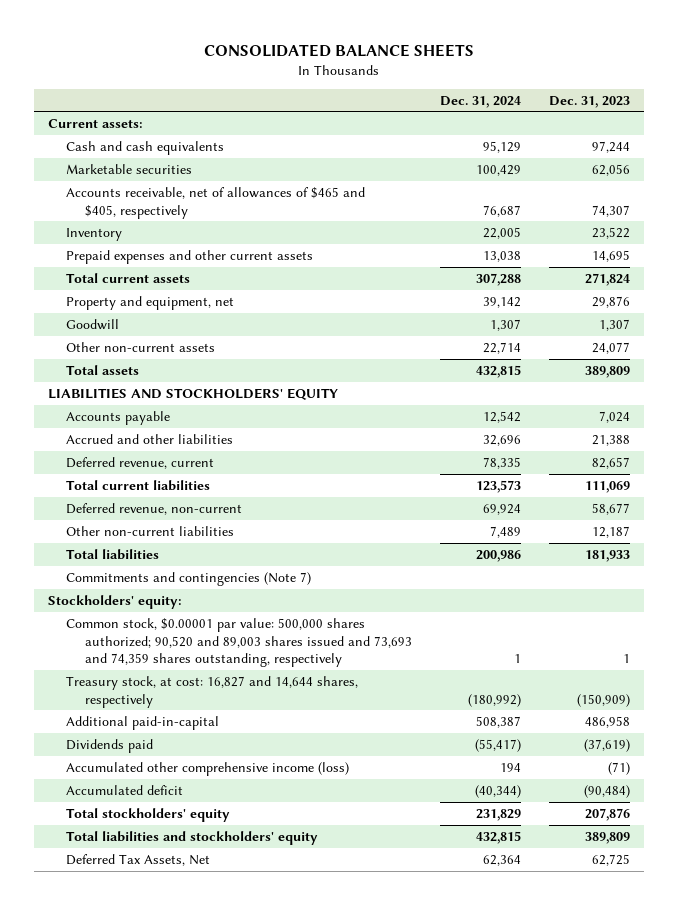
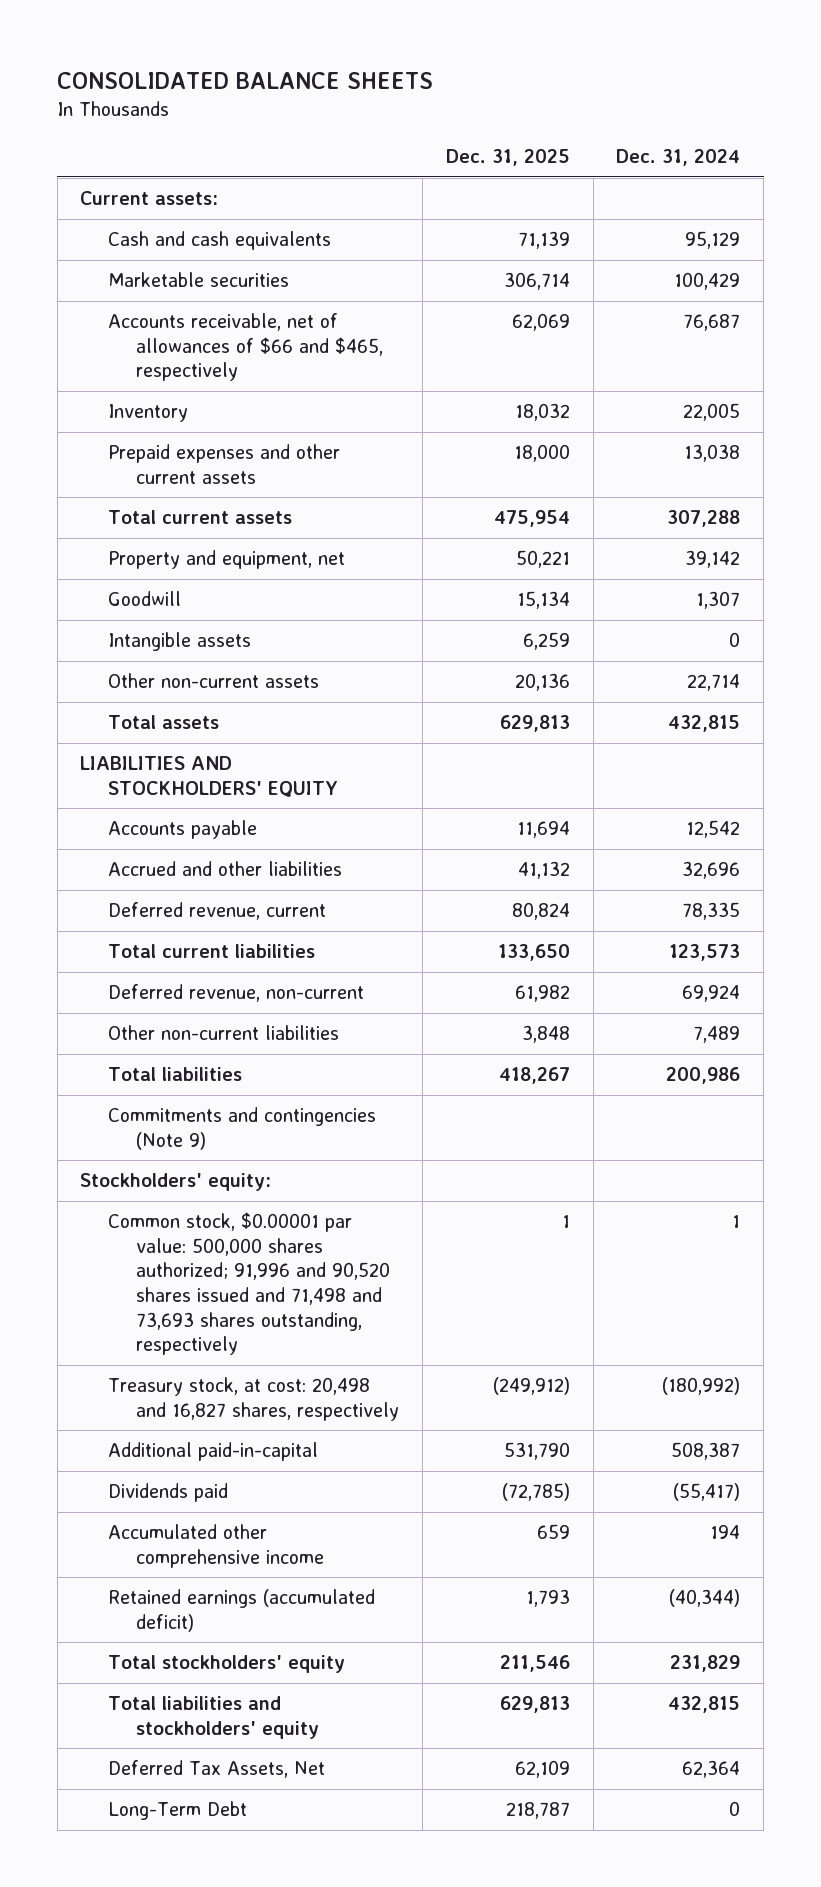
- | Dec. 31, 2024 | Dec. 31, 2023
+ | Dec. 31, 2025 | Dec. 31, 2024
- Accounts receivable, net of allowances of $465 and $405, respectively | 76,687 | 74,307
+ Accounts receivable, net of allowances of $66 and $465, respectively | 62,069 | 76,687
+ Intangible assets | 6,259 | 0
- Commitments and contingencies (Note 7)
+ Commitments and contingencies (Note 9)
- Common stock, $0.00001 par value: 500,000 shares authorized; 90,520 and 89,003 shares issued and 73,693 and 74,359 shares outstanding, respectively | 1 | 1
- Treasury stock, at cost: 16,827 and 14,644 shares, respectively | (180,992) | (150,909)
+ Common stock, $0.00001 par value: 500,000 shares authorized; 91,996 and 90,520 shares issued and 71,498 and 73,693 shares outstanding, respectively | 1 | 1
+ Treasury stock, at cost: 20,498 and 16,827 shares, respectively | (249,912) | (180,992)
- Accumulated other comprehensive income (loss) | 194 | (71)
- Accumulated deficit | (40,344) | (90,484)
+ Accumulated other comprehensive income | 659 | 194
+ Retained earnings (accumulated deficit) | 1,793 | (40,344)
+ Long-Term Debt | 218,787 | 0

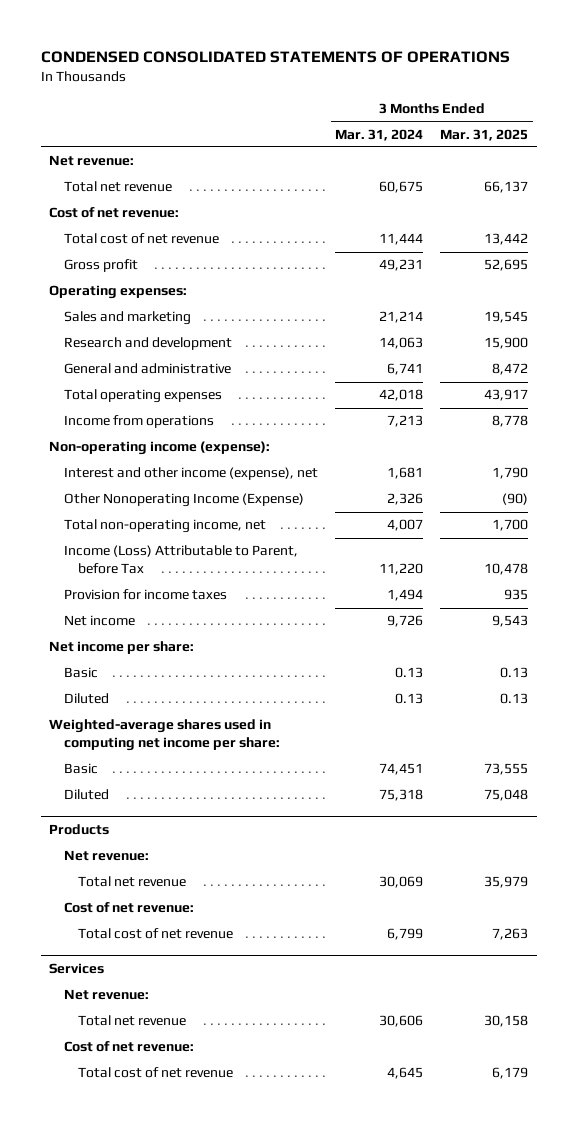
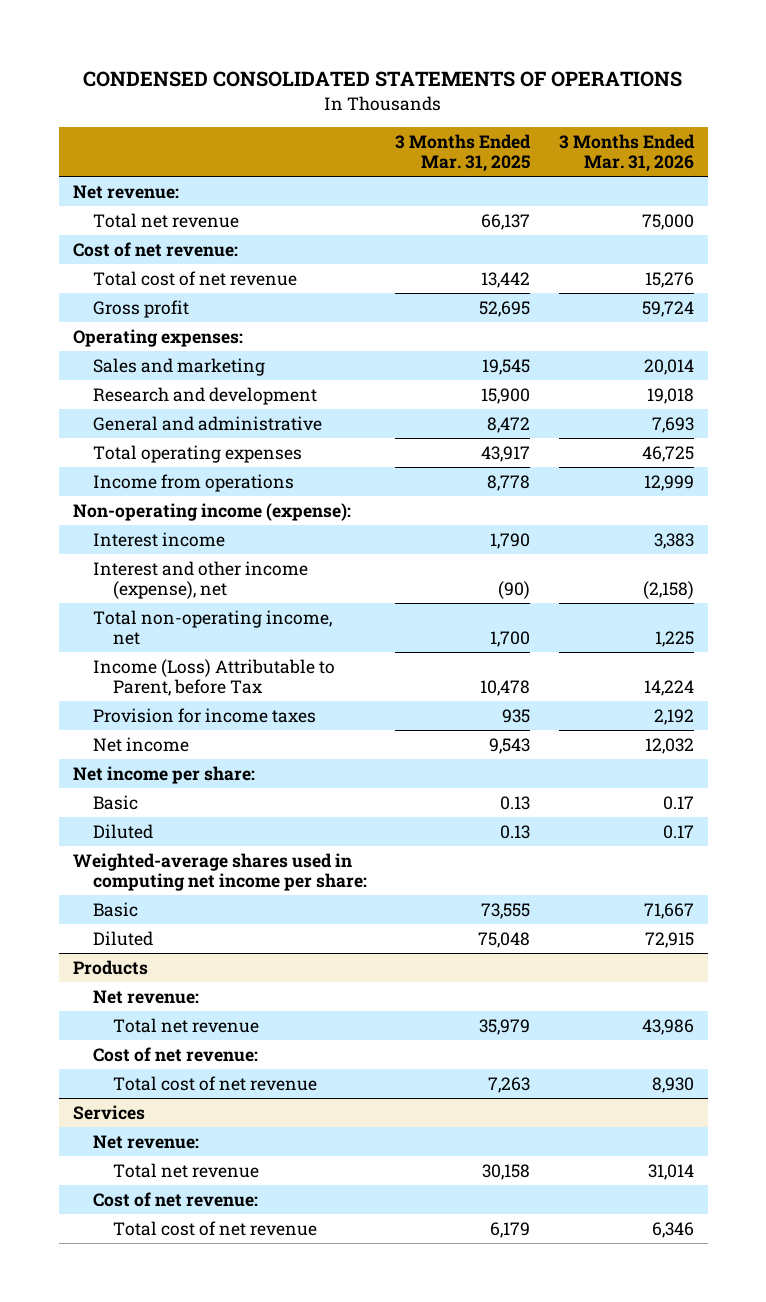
- | 3 Months Ended Mar. 31, 2024 | 3 Months Ended Mar. 31, 2025
+ | 3 Months Ended Mar. 31, 2025 | 3 Months Ended Mar. 31, 2026
- Interest and other income (expense), net | 1,681 | 1,790
- Other Nonoperating Income (Expense) | 2,326 | (90)
+ Interest income | 1,790 | 3,383
+ Interest and other income (expense), net | (90) | (2,158)

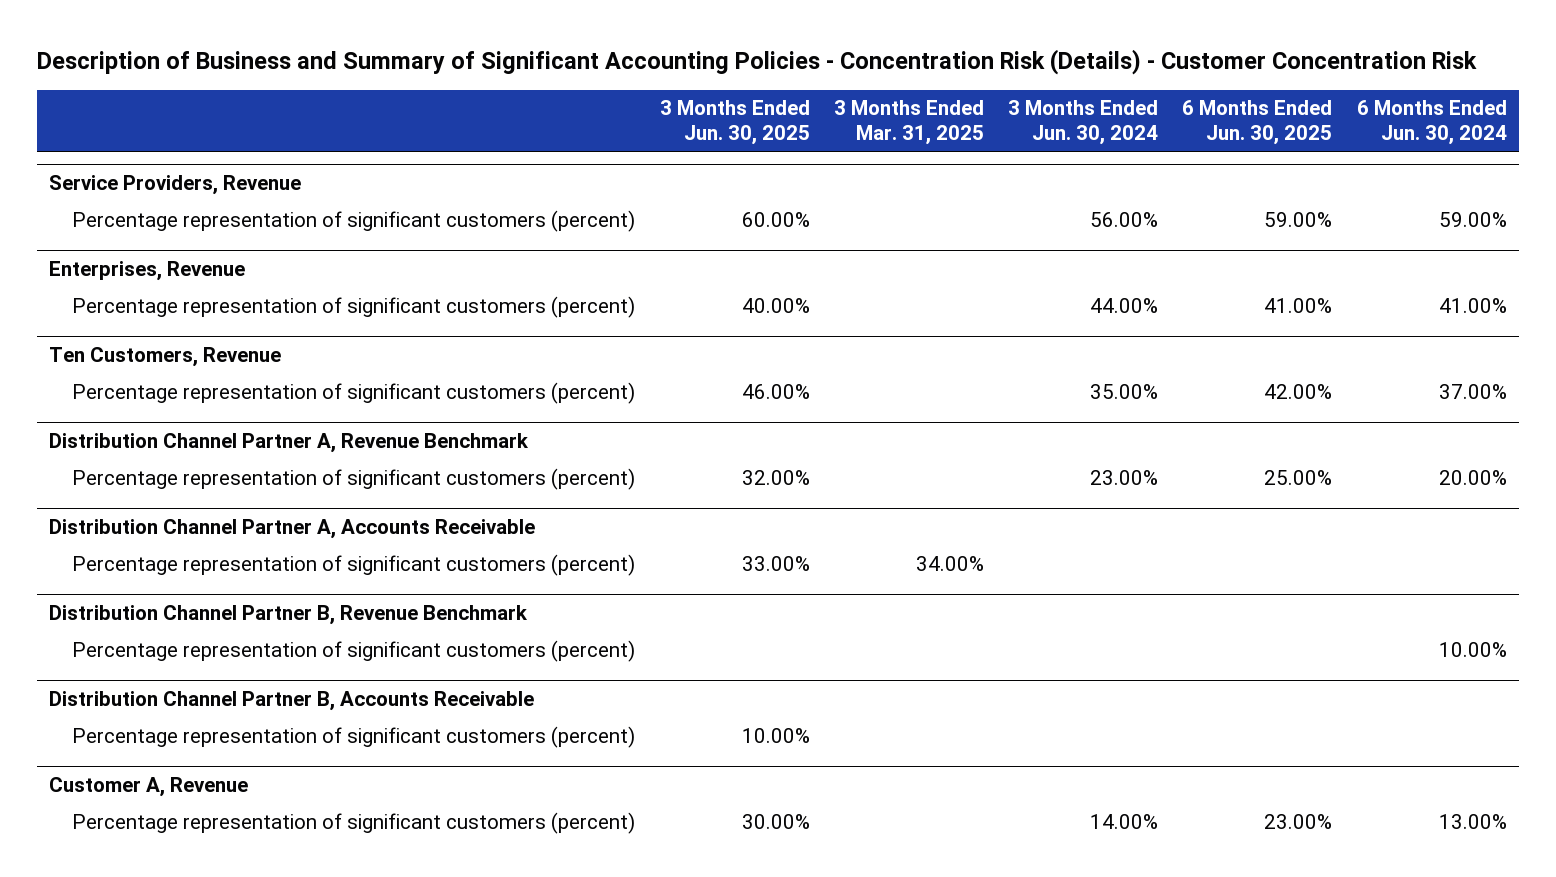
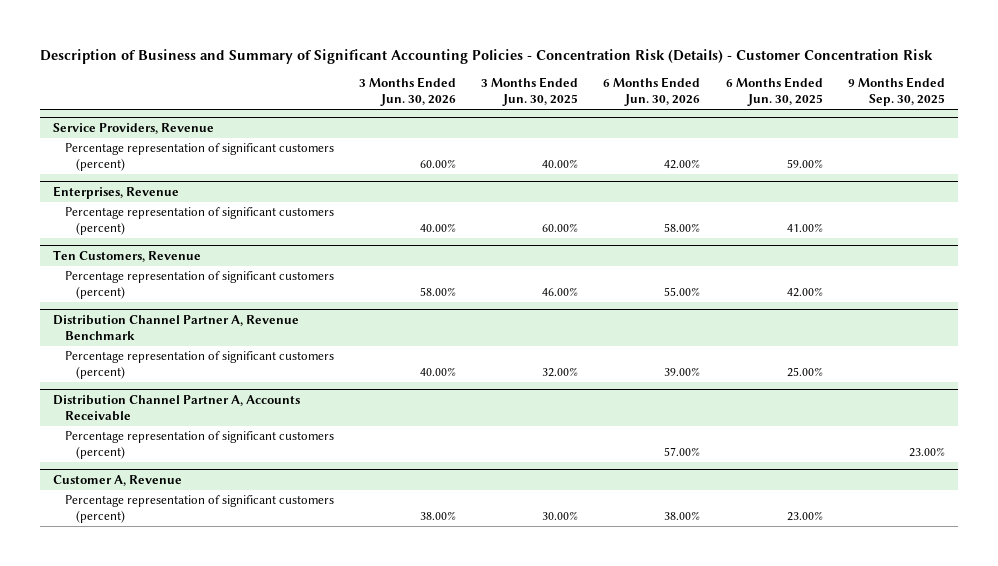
- | 3 Months Ended Jun. 30, 2025 | 3 Months Ended Mar. 31, 2025 | 3 Months Ended Jun. 30, 2024 | 6 Months Ended Jun. 30, 2025 | 6 Months Ended Jun. 30, 2024
+ | 3 Months Ended Jun. 30, 2026 | 3 Months Ended Jun. 30, 2025 | 6 Months Ended Jun. 30, 2026 | 6 Months Ended Jun. 30, 2025 | 9 Months Ended Sep. 30, 2025
@ Service Providers, Revenue
- Percentage representation of significant customers (percent) | 60.00% | | 56.00% | 59.00% | 59.00%
+ Percentage representation of significant customers (percent) | 60.00% | 40.00% | 42.00% | 59.00% |
@ Enterprises, Revenue
- Percentage representation of significant customers (percent) | 40.00% | | 44.00% | 41.00% | 41.00%
+ Percentage representation of significant customers (percent) | 40.00% | 60.00% | 58.00% | 41.00% |
@ Distribution Channel Partner A, Accounts Receivable
- Percentage representation of significant customers (percent) | 33.00% | 34.00% | | |
- Distribution Channel Partner B, Revenue Benchmark
- Distribution Channel Partner B, Accounts Receivable
- Percentage representation of significant customers (percent) | 10.00% | | | |

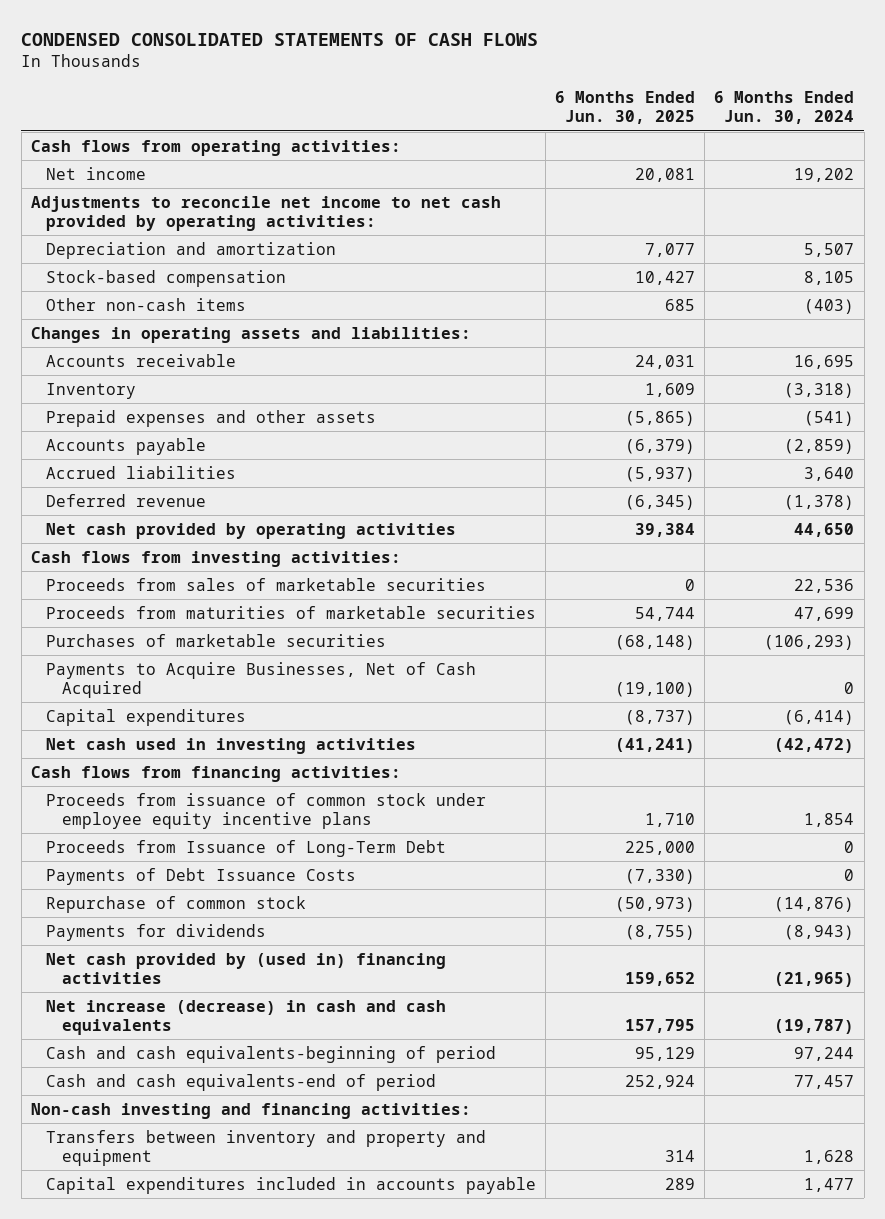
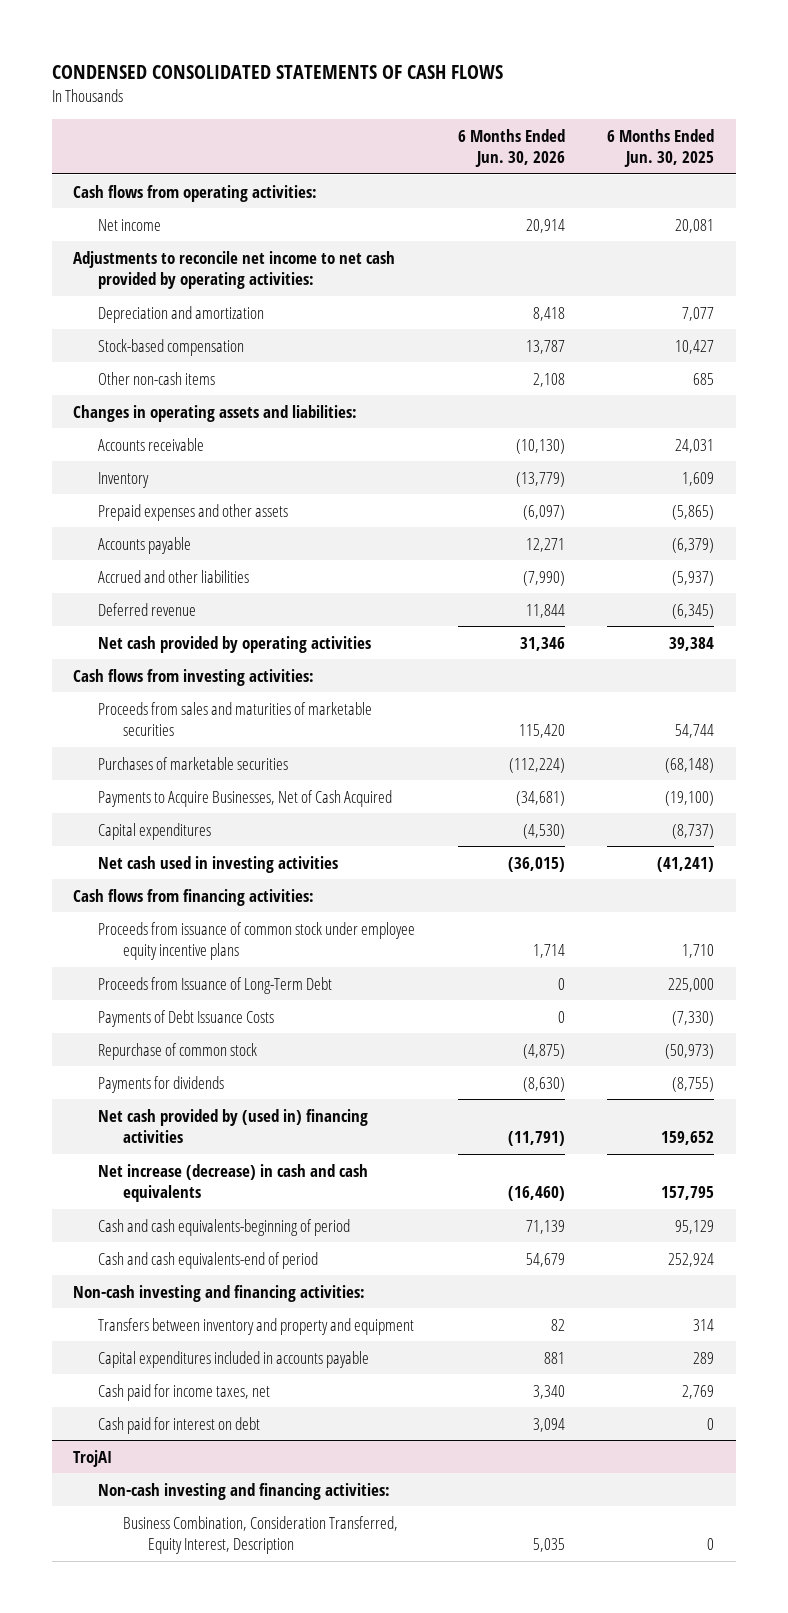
- | 6 Months Ended Jun. 30, 2025 | 6 Months Ended Jun. 30, 2024
+ | 6 Months Ended Jun. 30, 2026 | 6 Months Ended Jun. 30, 2025
- Accrued liabilities | (5,937) | 3,640
+ Accrued and other liabilities | (7,990) | (5,937)
- Proceeds from sales of marketable securities | 0 | 22,536
- Proceeds from maturities of marketable securities | 54,744 | 47,699
+ Proceeds from sales and maturities of marketable securities | 115,420 | 54,744
+ Cash paid for income taxes, net | 3,340 | 2,769
+ Cash paid for interest on debt | 3,094 | 0
+ TrojAI
+ Non-cash investing and financing activities:
+ Business Combination, Consideration Transferred, Equity Interest, Description | 5,035 | 0

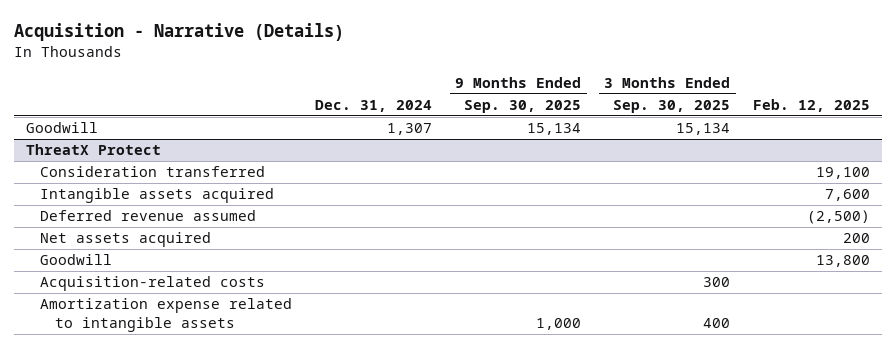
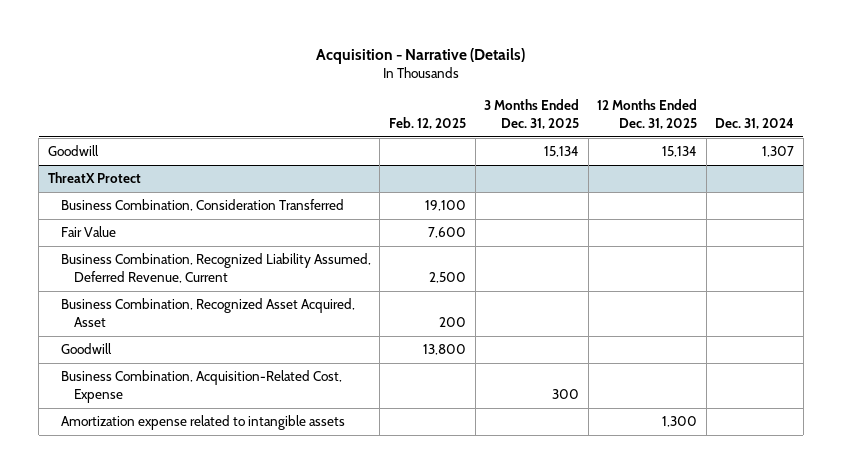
- | Dec. 31, 2024 | 9 Months Ended Sep. 30, 2025 | 3 Months Ended Sep. 30, 2025 | Feb. 12, 2025
+ | Feb. 12, 2025 | 3 Months Ended Dec. 31, 2025 | 12 Months Ended Dec. 31, 2025 | Dec. 31, 2024
@ ThreatX Protect
- Consideration transferred | | | | 19,100
- Intangible assets acquired | | | | 7,600
- Deferred revenue assumed | | | | (2,500)
- Net assets acquired | | | | 200
+ Business Combination, Consideration Transferred | 19,100 | | |
+ Fair Value | 7,600 | | |
+ Business Combination, Recognized Liability Assumed, Deferred Revenue, Current | 2,500 | | |
+ Business Combination, Recognized Asset Acquired, Asset | 200 | | |
- Acquisition-related costs | | | 300 |
+ Business Combination, Acquisition-Related Cost, Expense | | 300 | |

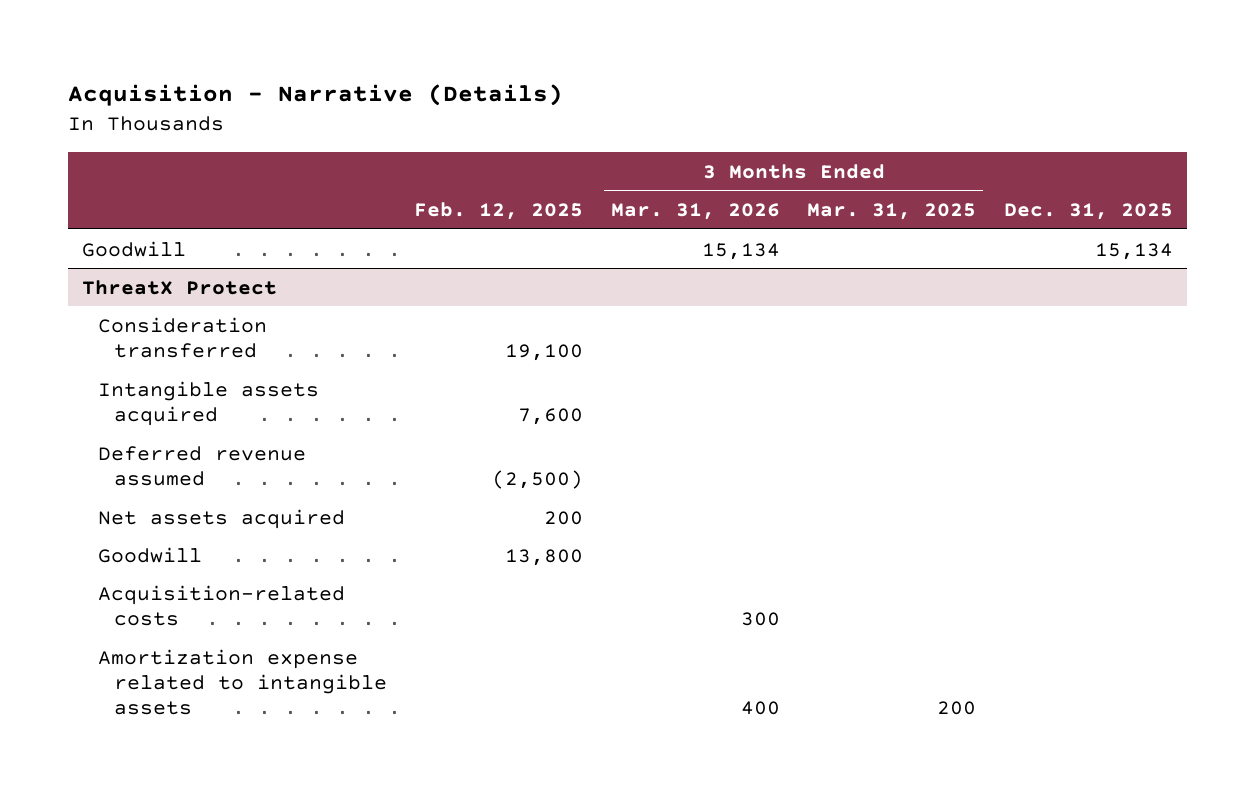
- | Feb. 12, 2025 | 3 Months Ended Dec. 31, 2025 | 12 Months Ended Dec. 31, 2025 | Dec. 31, 2024
+ | Feb. 12, 2025 | 3 Months Ended Mar. 31, 2026 | 3 Months Ended Mar. 31, 2025 | Dec. 31, 2025
@ ThreatX Protect
- Business Combination, Consideration Transferred | 19,100 | | |
- Fair Value | 7,600 | | |
- Business Combination, Recognized Liability Assumed, Deferred Revenue, Current | 2,500 | | |
- Business Combination, Recognized Asset Acquired, Asset | 200 | | |
+ Consideration transferred | 19,100 | | |
+ Intangible assets acquired | 7,600 | | |
+ Deferred revenue assumed | (2,500) | | |
+ Net assets acquired | 200 | | |
- Business Combination, Acquisition-Related Cost, Expense | | 300 | |
+ Acquisition-related costs | | 300 | |

